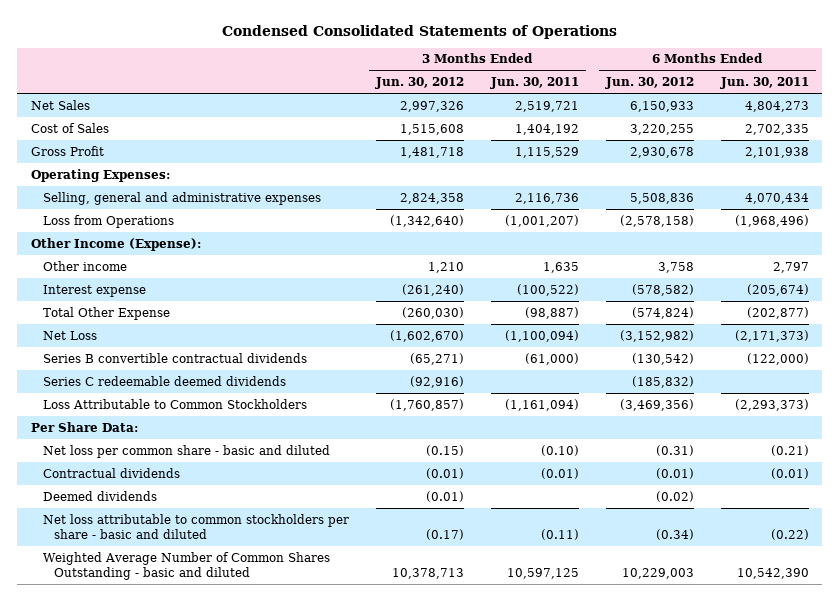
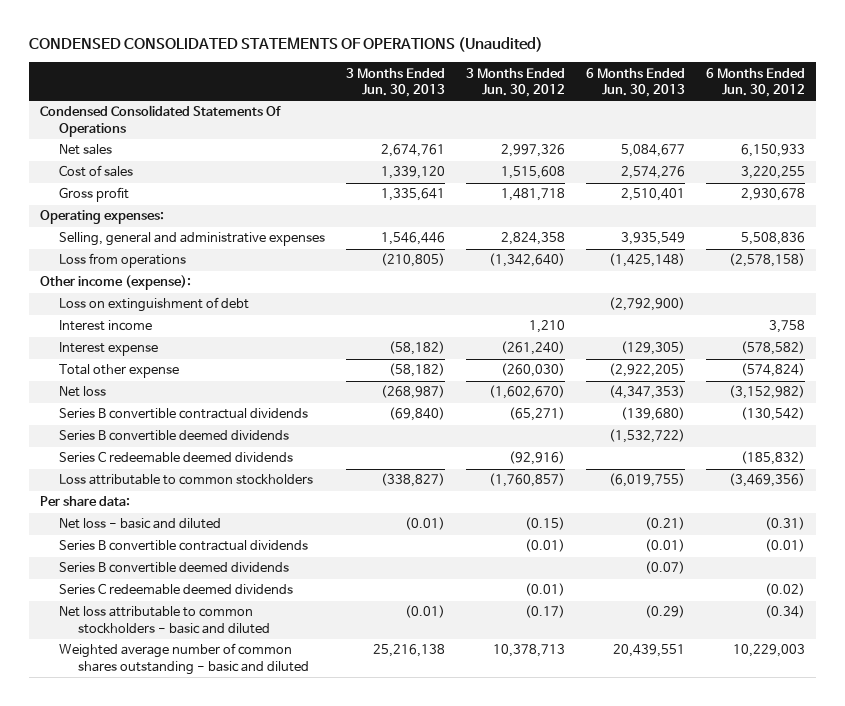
- Condensed Consolidated Statements of Operations
+ CONDENSED CONSOLIDATED STATEMENTS OF OPERATIONS (Unaudited)
- | 3 Months Ended Jun. 30, 2012 | 3 Months Ended Jun. 30, 2011 | 6 Months Ended Jun. 30, 2012 | 6 Months Ended Jun. 30, 2011
+ | 3 Months Ended Jun. 30, 2013 | 3 Months Ended Jun. 30, 2012 | 6 Months Ended Jun. 30, 2013 | 6 Months Ended Jun. 30, 2012
- Net Sales | 2,997,326 | 2,519,721 | 6,150,933 | 4,804,273
- Cost of Sales | 1,515,608 | 1,404,192 | 3,220,255 | 2,702,335
- Gross Profit | 1,481,718 | 1,115,529 | 2,930,678 | 2,101,938
- Operating Expenses:
+ Condensed Consolidated Statements Of Operations
+ Net sales | 2,674,761 | 2,997,326 | 5,084,677 | 6,150,933
+ Cost of sales | 1,339,120 | 1,515,608 | 2,574,276 | 3,220,255
+ Gross profit | 1,335,641 | 1,481,718 | 2,510,401 | 2,930,678
+ Operating expenses:
- Loss from Operations | (1,342,640) | (1,001,207) | (2,578,158) | (1,968,496)
- Other Income (Expense):
- Other income | 1,210 | 1,635 | 3,758 | 2,797
+ Loss from operations | (210,805) | (1,342,640) | (1,425,148) | (2,578,158)
+ Other income (expense):
+ Loss on extinguishment of debt | | | (2,792,900) |
+ Interest income | | 1,210 | | 3,758
- Total Other Expense | (260,030) | (98,887) | (574,824) | (202,877)
- Net Loss | (1,602,670) | (1,100,094) | (3,152,982) | (2,171,373)
+ Total other expense | (58,182) | (260,030) | (2,922,205) | (574,824)
+ Net loss | (268,987) | (1,602,670) | (4,347,353) | (3,152,982)
+ Series B convertible deemed dividends | | | (1,532,722) |
- Loss Attributable to Common Stockholders | (1,760,857) | (1,161,094) | (3,469,356) | (2,293,373)
- Per Share Data:
- Net loss per common share - basic and diluted | (0.15) | (0.10) | (0.31) | (0.21)
- Contractual dividends | (0.01) | (0.01) | (0.01) | (0.01)
- Deemed dividends | (0.01) | | (0.02) |
- Net loss attributable to common stockholders per share - basic and diluted | (0.17) | (0.11) | (0.34) | (0.22)
- Weighted Average Number of Common Shares Outstanding - basic and diluted | 10,378,713 | 10,597,125 | 10,229,003 | 10,542,390
+ Loss attributable to common stockholders | (338,827) | (1,760,857) | (6,019,755) | (3,469,356)
+ Per share data:
+ Net loss - basic and diluted | (0.01) | (0.15) | (0.21) | (0.31)
+ Series B convertible contractual dividends | | (0.01) | (0.01) | (0.01)
+ Series B convertible deemed dividends | | | (0.07) |
+ Series C redeemable deemed dividends | | (0.01) | | (0.02)
+ Net loss attributable to common stockholders - basic and diluted | (0.01) | (0.17) | (0.29) | (0.34)
+ Weighted average number of common shares outstanding - basic and diluted | 25,216,138 | 10,378,713 | 20,439,551 | 10,229,003

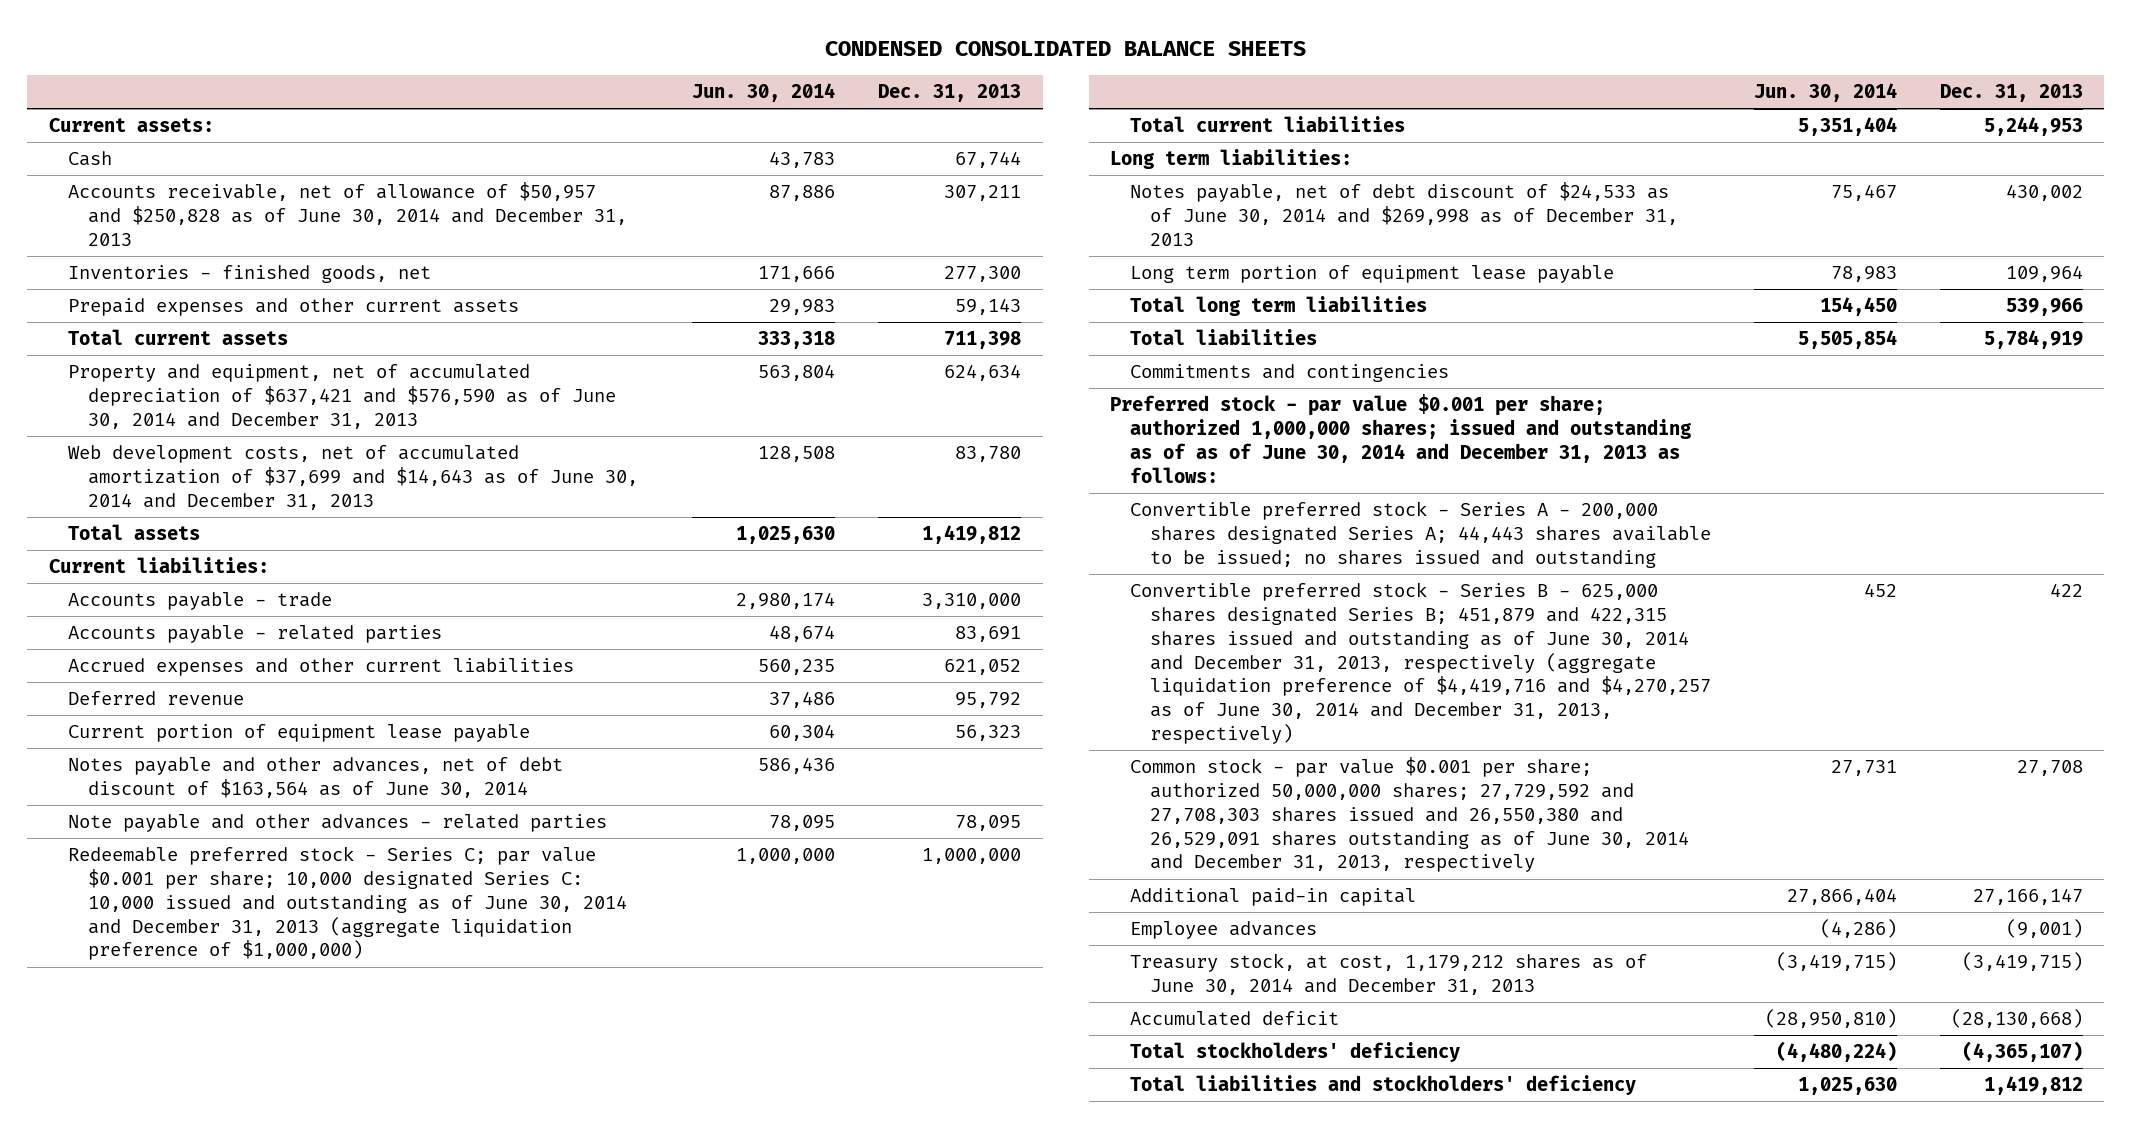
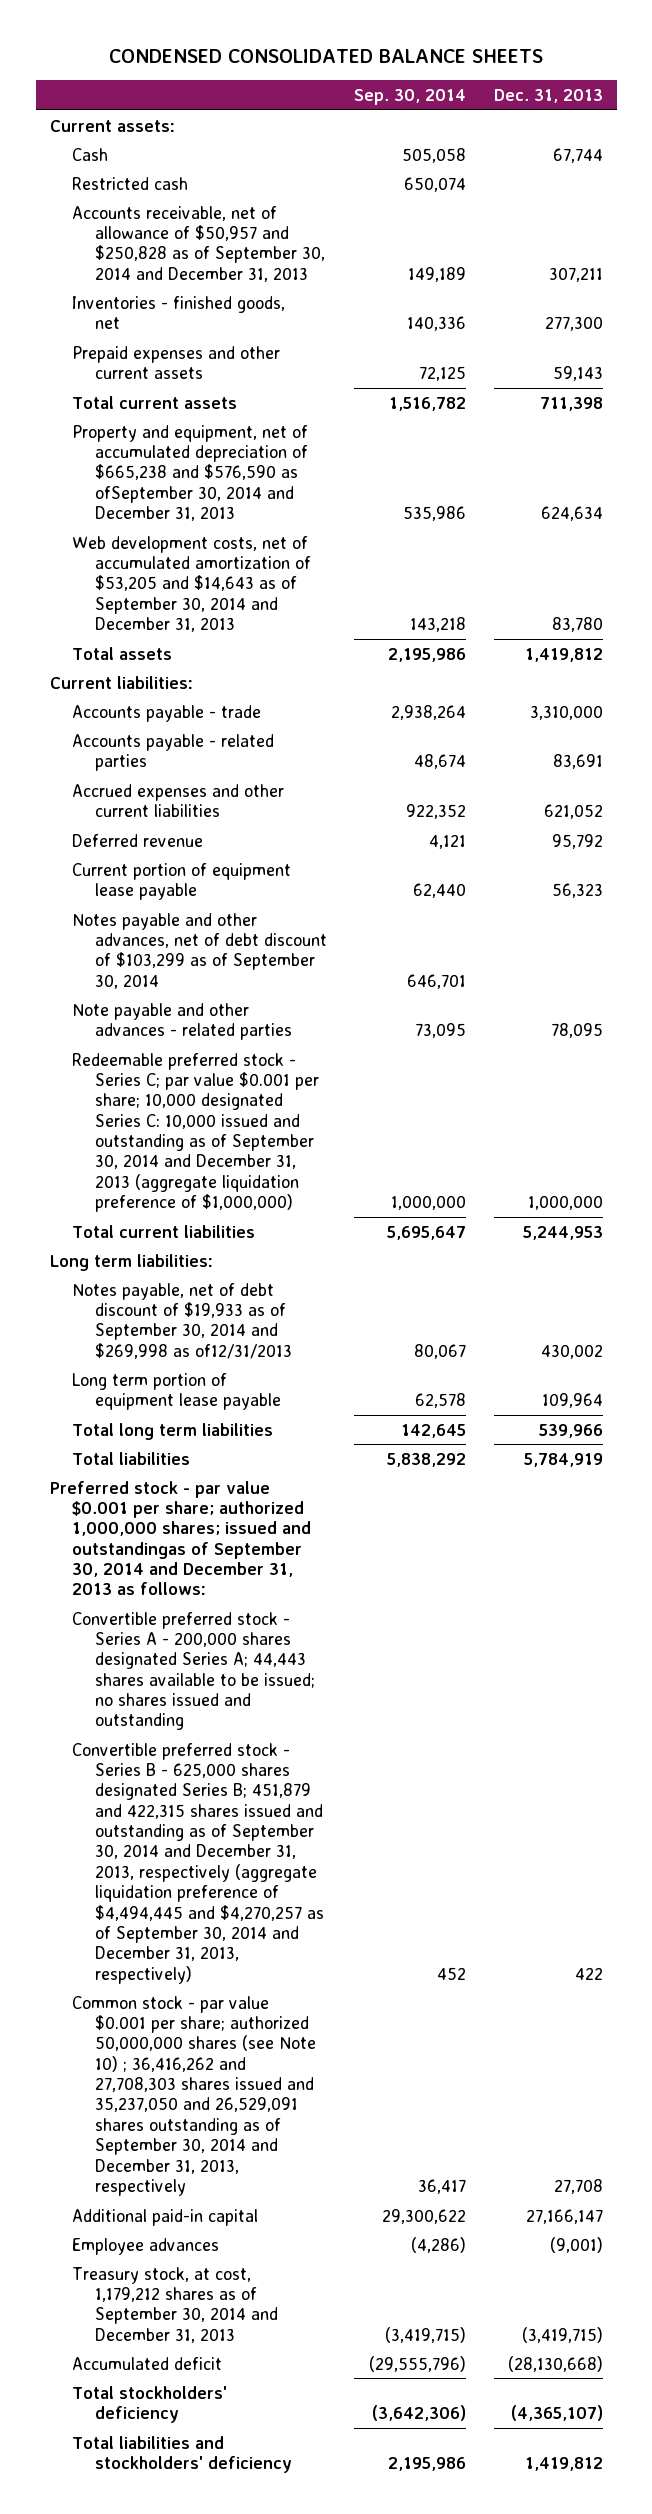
- | Jun. 30, 2014 | Dec. 31, 2013
+ | Sep. 30, 2014 | Dec. 31, 2013
- Accounts receivable, net of allowance of $50,957 and $250,828 as of June 30, 2014 and December 31, 2013 | 87,886 | 307,211
+ Restricted cash | 650,074 |
+ Accounts receivable, net of allowance of $50,957 and $250,828 as of September 30, 2014 and December 31, 2013 | 149,189 | 307,211
- Property and equipment, net of accumulated depreciation of $637,421 and $576,590 as of June 30, 2014 and December 31, 2013 | 563,804 | 624,634
- Web development costs, net of accumulated amortization of $37,699 and $14,643 as of June 30, 2014 and December 31, 2013 | 128,508 | 83,780
+ Property and equipment, net of accumulated depreciation of $665,238 and $576,590 as ofSeptember 30, 2014 and December 31, 2013 | 535,986 | 624,634
+ Web development costs, net of accumulated amortization of $53,205 and $14,643 as of September 30, 2014 and December 31, 2013 | 143,218 | 83,780
- Notes payable and other advances, net of debt discount of $163,564 as of June 30, 2014 | 586,436 |
+ Notes payable and other advances, net of debt discount of $103,299 as of September 30, 2014 | 646,701 |
- Redeemable preferred stock - Series C; par value $0.001 per share; 10,000 designated Series C: 10,000 issued and outstanding as of June 30, 2014 and December 31, 2013 (aggregate liquidation preference of $1,000,000) | 1,000,000 | 1,000,000
+ Redeemable preferred stock - Series C; par value $0.001 per share; 10,000 designated Series C: 10,000 issued and outstanding as of September 30, 2014 and December 31, 2013 (aggregate liquidation preference of $1,000,000) | 1,000,000 | 1,000,000
- Notes payable, net of debt discount of $24,533 as of June 30, 2014 and $269,998 as of December 31, 2013 | 75,467 | 430,002
+ Notes payable, net of debt discount of $19,933 as of September 30, 2014 and $269,998 as of12/31/2013 | 80,067 | 430,002
- Commitments and contingencies
- Preferred stock - par value $0.001 per share; authorized 1,000,000 shares; issued and outstanding as of as of June 30, 2014 and December 31, 2013 as follows:
+ Preferred stock - par value $0.001 per share; authorized 1,000,000 shares; issued and outstandingas of September 30, 2014 and December 31, 2013 as follows:
- Convertible preferred stock - Series B - 625,000 shares designated Series B; 451,879 and 422,315 shares issued and outstanding as of June 30, 2014 and December 31, 2013, respectively (aggregate liquidation preference of $4,419,716 and $4,270,257 as of June 30, 2014 and December 31, 2013, respectively) | 452 | 422
- Common stock - par value $0.001 per share; authorized 50,000,000 shares; 27,729,592 and 27,708,303 shares issued and 26,550,380 and 26,529,091 shares outstanding as of June 30, 2014 and December 31, 2013, respectively | 27,731 | 27,708
+ Convertible preferred stock - Series B - 625,000 shares designated Series B; 451,879 and 422,315 shares issued and outstanding as of September 30, 2014 and December 31, 2013, respectively (aggregate liquidation preference of $4,494,445 and $4,270,257 as of September 30, 2014 and December 31, 2013, respectively) | 452 | 422
+ Common stock - par value $0.001 per share; authorized 50,000,000 shares (see Note 10) ; 36,416,262 and 27,708,303 shares issued and 35,237,050 and 26,529,091 shares outstanding as of September 30, 2014 and December 31, 2013, respectively | 36,417 | 27,708
- Treasury stock, at cost, 1,179,212 shares as of June 30, 2014 and December 31, 2013 | (3,419,715) | (3,419,715)
+ Treasury stock, at cost, 1,179,212 shares as of September 30, 2014 and December 31, 2013 | (3,419,715) | (3,419,715)

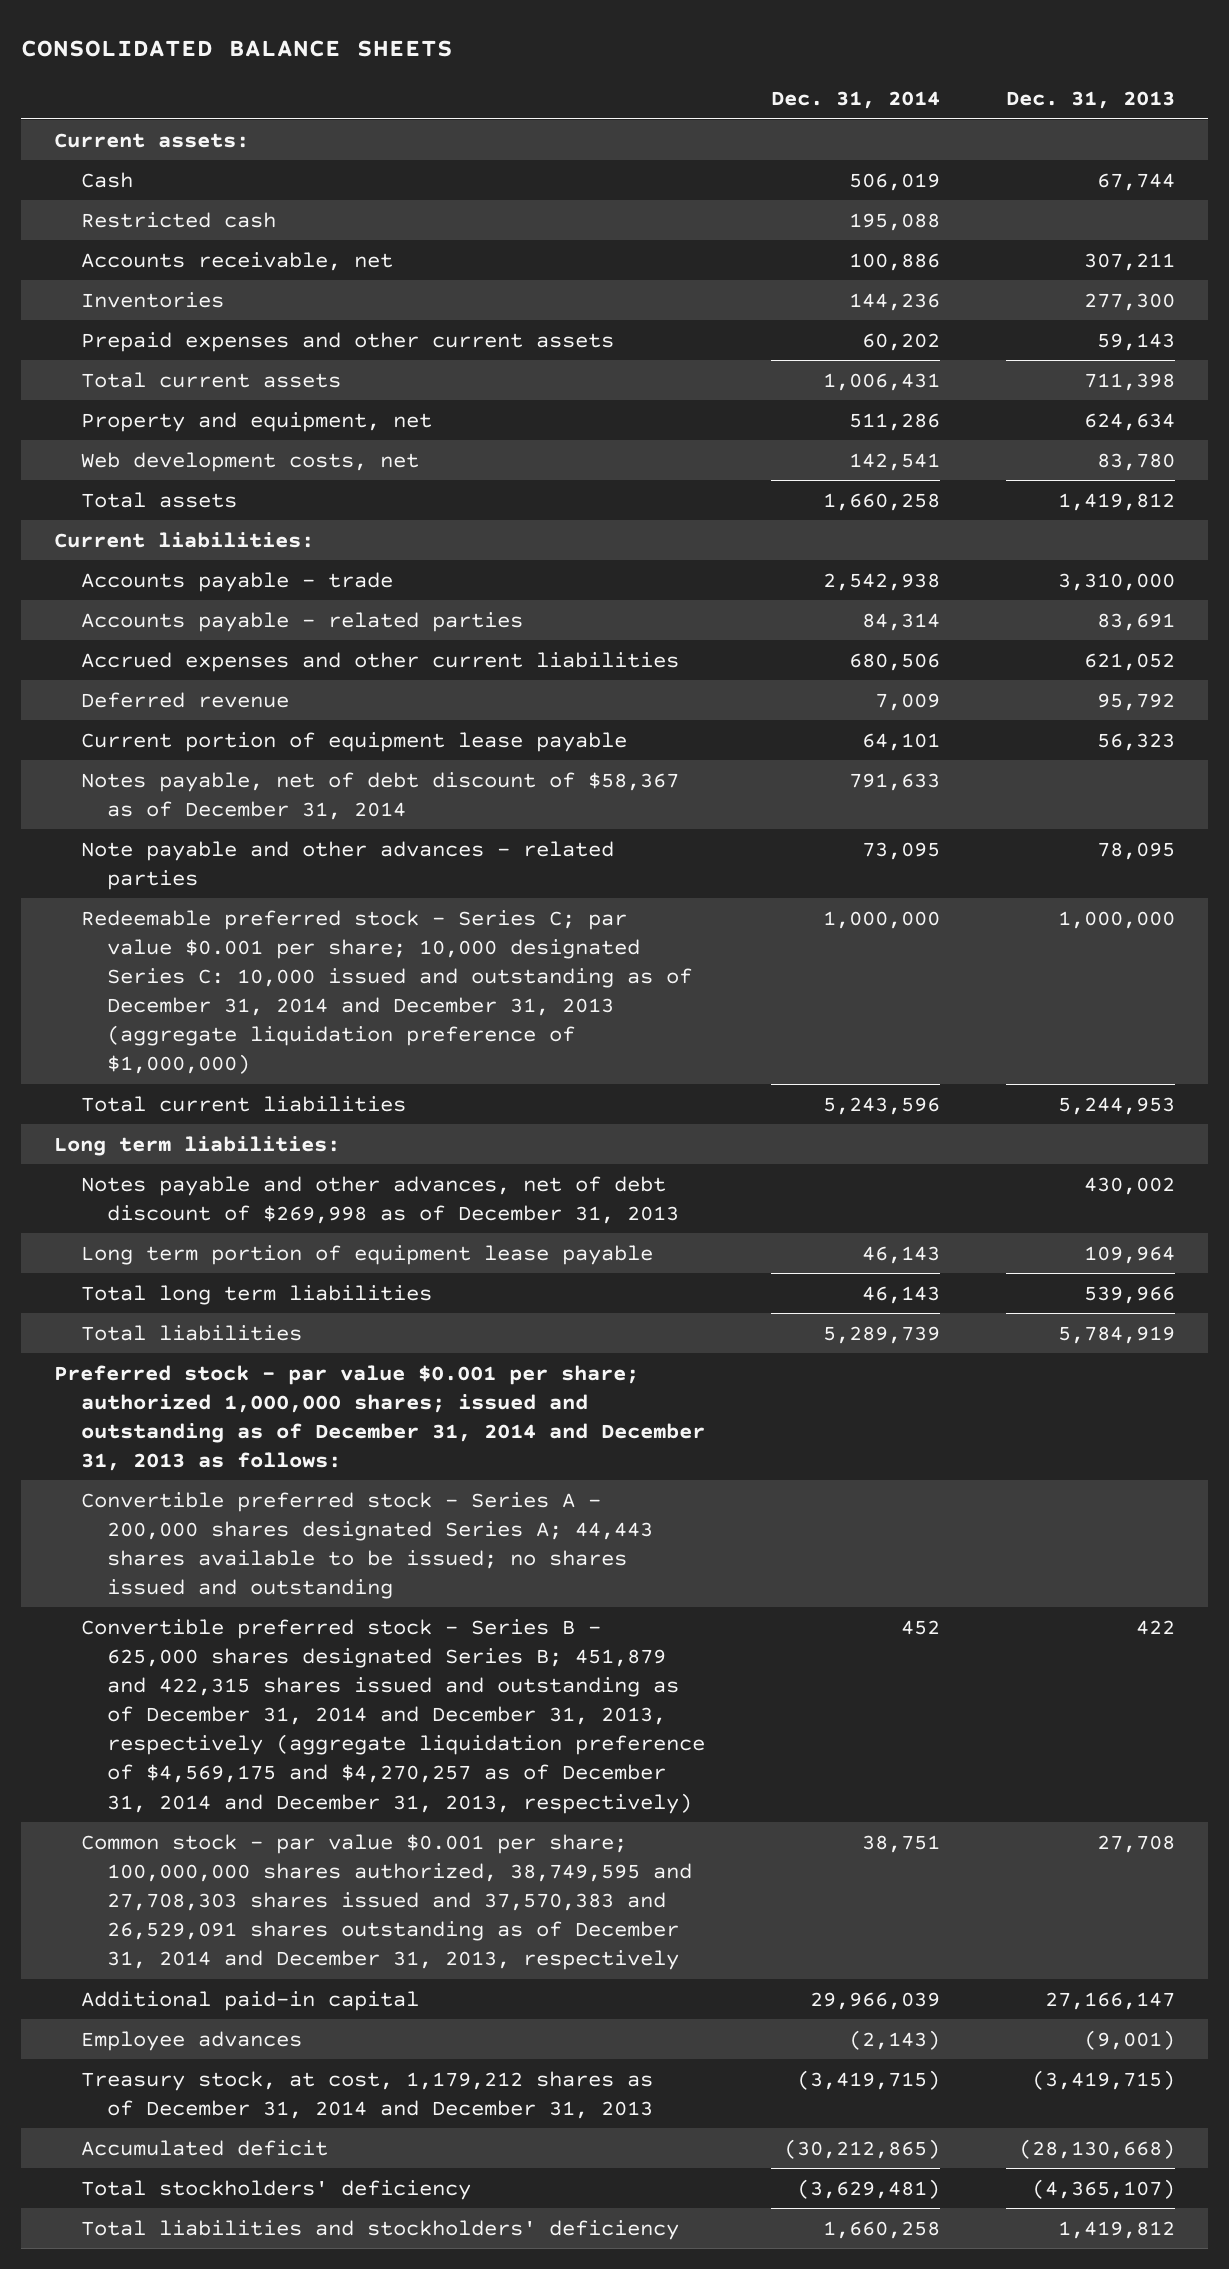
- CONDENSED CONSOLIDATED BALANCE SHEETS
+ CONSOLIDATED BALANCE SHEETS
- | Sep. 30, 2014 | Dec. 31, 2013
+ | Dec. 31, 2014 | Dec. 31, 2013
- Accounts receivable, net of allowance of $50,957 and $250,828 as of September 30, 2014 and December 31, 2013 | 149,189 | 307,211
- Inventories - finished goods, net | 140,336 | 277,300
+ Accounts receivable, net | 100,886 | 307,211
+ Inventories | 144,236 | 277,300
- Property and equipment, net of accumulated depreciation of $665,238 and $576,590 as ofSeptember 30, 2014 and December 31, 2013 | 535,986 | 624,634
- Web development costs, net of accumulated amortization of $53,205 and $14,643 as of September 30, 2014 and December 31, 2013 | 143,218 | 83,780
+ Property and equipment, net | 511,286 | 624,634
+ Web development costs, net | 142,541 | 83,780
- Notes payable and other advances, net of debt discount of $103,299 as of September 30, 2014 | 646,701 |
+ Notes payable, net of debt discount of $58,367 as of December 31, 2014 | 791,633 |
- Redeemable preferred stock - Series C; par value $0.001 per share; 10,000 designated Series C: 10,000 issued and outstanding as of September 30, 2014 and December 31, 2013 (aggregate liquidation preference of $1,000,000) | 1,000,000 | 1,000,000
+ Redeemable preferred stock - Series C; par value $0.001 per share; 10,000 designated Series C: 10,000 issued and outstanding as of December 31, 2014 and December 31, 2013 (aggregate liquidation preference of $1,000,000) | 1,000,000 | 1,000,000
- Notes payable, net of debt discount of $19,933 as of September 30, 2014 and $269,998 as of12/31/2013 | 80,067 | 430,002
+ Notes payable and other advances, net of debt discount of $269,998 as of December 31, 2013 | | 430,002
- Preferred stock - par value $0.001 per share; authorized 1,000,000 shares; issued and outstandingas of September 30, 2014 and December 31, 2013 as follows:
+ Preferred stock - par value $0.001 per share; authorized 1,000,000 shares; issued and outstanding as of December 31, 2014 and December 31, 2013 as follows:
- Convertible preferred stock - Series B - 625,000 shares designated Series B; 451,879 and 422,315 shares issued and outstanding as of September 30, 2014 and December 31, 2013, respectively (aggregate liquidation preference of $4,494,445 and $4,270,257 as of September 30, 2014 and December 31, 2013, respectively) | 452 | 422
- Common stock - par value $0.001 per share; authorized 50,000,000 shares (see Note 10) ; 36,416,262 and 27,708,303 shares issued and 35,237,050 and 26,529,091 shares outstanding as of September 30, 2014 and December 31, 2013, respectively | 36,417 | 27,708
+ Convertible preferred stock - Series B - 625,000 shares designated Series B; 451,879 and 422,315 shares issued and outstanding as of December 31, 2014 and December 31, 2013, respectively (aggregate liquidation preference of $4,569,175 and $4,270,257 as of December 31, 2014 and December 31, 2013, respectively) | 452 | 422
+ Common stock - par value $0.001 per share; 100,000,000 shares authorized, 38,749,595 and 27,708,303 shares issued and 37,570,383 and 26,529,091 shares outstanding as of December 31, 2014 and December 31, 2013, respectively | 38,751 | 27,708
- Treasury stock, at cost, 1,179,212 shares as of September 30, 2014 and December 31, 2013 | (3,419,715) | (3,419,715)
+ Treasury stock, at cost, 1,179,212 shares as of December 31, 2014 and December 31, 2013 | (3,419,715) | (3,419,715)

